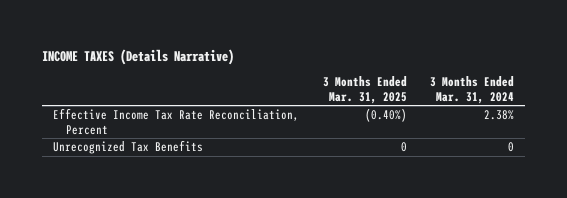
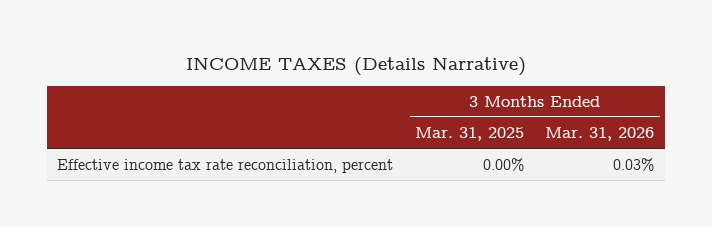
- | 3 Months Ended Mar. 31, 2025 | 3 Months Ended Mar. 31, 2024
+ | 3 Months Ended Mar. 31, 2025 | 3 Months Ended Mar. 31, 2026
- Effective Income Tax Rate Reconciliation, Percent | (0.40%) | 2.38%
- Unrecognized Tax Benefits | 0 | 0
+ Effective income tax rate reconciliation, percent | 0.00% | 0.03%

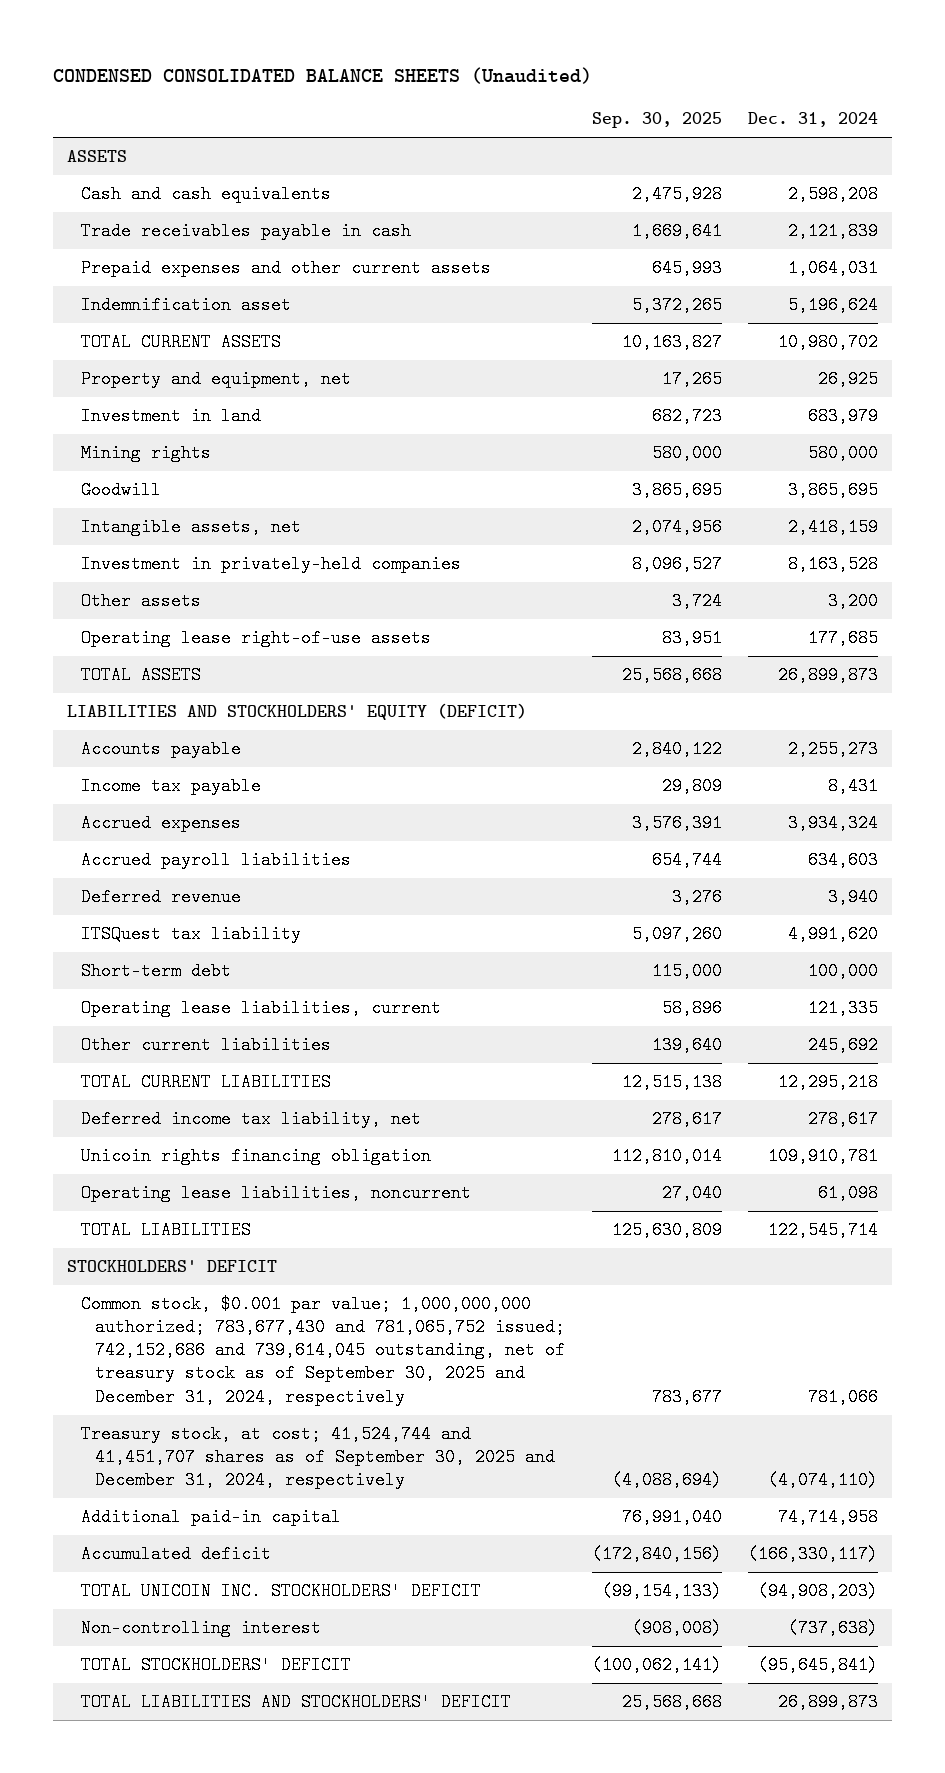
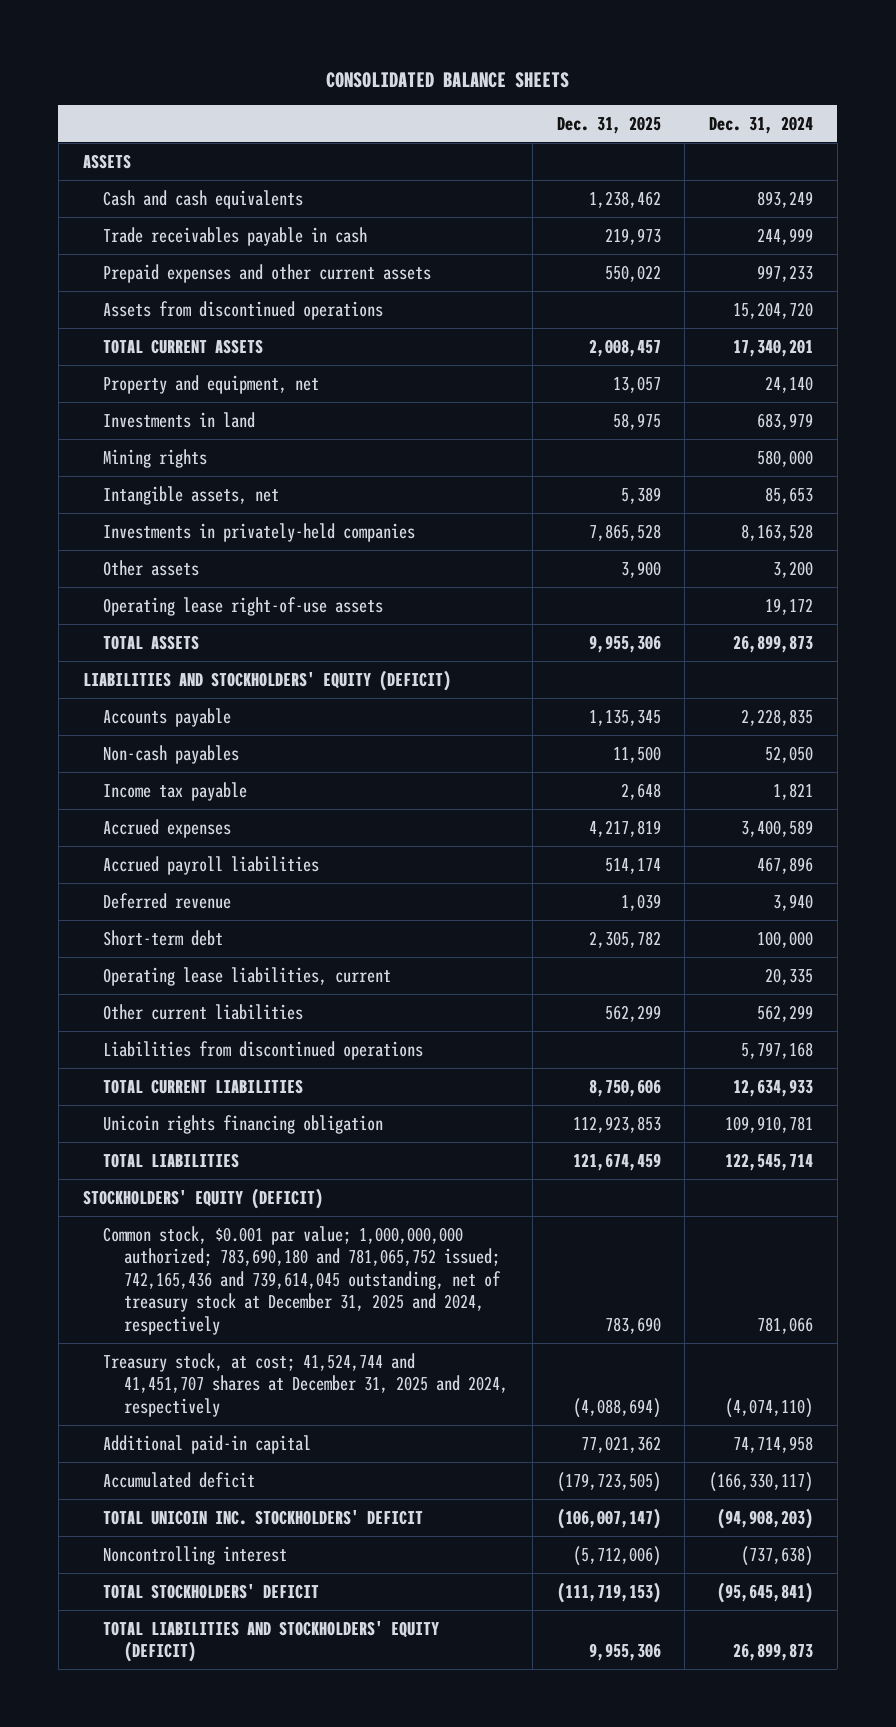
- CONDENSED CONSOLIDATED BALANCE SHEETS (Unaudited)
+ CONSOLIDATED BALANCE SHEETS
- | Sep. 30, 2025 | Dec. 31, 2024
+ | Dec. 31, 2025 | Dec. 31, 2024
- Cash and cash equivalents | 2,475,928 | 2,598,208
- Trade receivables payable in cash | 1,669,641 | 2,121,839
- Prepaid expenses and other current assets | 645,993 | 1,064,031
- Indemnification asset | 5,372,265 | 5,196,624
- TOTAL CURRENT ASSETS | 10,163,827 | 10,980,702
- Property and equipment, net | 17,265 | 26,925
- Investment in land | 682,723 | 683,979
+ Cash and cash equivalents | 1,238,462 | 893,249
+ Trade receivables payable in cash | 219,973 | 244,999
+ Prepaid expenses and other current assets | 550,022 | 997,233
+ Assets from discontinued operations | | 15,204,720
+ TOTAL CURRENT ASSETS | 2,008,457 | 17,340,201
+ Property and equipment, net | 13,057 | 24,140
+ Investments in land | 58,975 | 683,979
- Goodwill | 3,865,695 | 3,865,695
- Intangible assets, net | 2,074,956 | 2,418,159
- Investment in privately-held companies | 8,096,527 | 8,163,528
+ Intangible assets, net | 5,389 | 85,653
+ Investments in privately-held companies | 7,865,528 | 8,163,528
- Operating lease right-of-use assets | 83,951 | 177,685
+ Operating lease right-of-use assets | | 19,172
- Accounts payable | 2,840,122 | 2,255,273
- Income tax payable | 29,809 | 8,431
- Accrued expenses | 3,576,391 | 3,934,324
- Accrued payroll liabilities | 654,744 | 634,603
+ Accounts payable | 1,135,345 | 2,228,835
+ Non-cash payables | 11,500 | 52,050
+ Income tax payable | 2,648 | 1,821
+ Accrued expenses | 4,217,819 | 3,400,589
+ Accrued payroll liabilities | 514,174 | 467,896
- ITSQuest tax liability | 5,097,260 | 4,991,620
- Operating lease liabilities, current | 58,896 | 121,335
- Other current liabilities | 139,640 | 245,692
- TOTAL CURRENT LIABILITIES | 12,515,138 | 12,295,218
- Deferred income tax liability, net | 278,617 | 278,617
+ Operating lease liabilities, current | | 20,335
+ Other current liabilities | 562,299 | 562,299
+ Liabilities from discontinued operations | | 5,797,168
+ TOTAL CURRENT LIABILITIES | 8,750,606 | 12,634,933
- Operating lease liabilities, noncurrent | 27,040 | 61,098
- STOCKHOLDERS' DEFICIT
- Common stock, $0.001 par value; 1,000,000,000 authorized; 783,677,430 and 781,065,752 issued; 742,152,686 and 739,614,045 outstanding, net of treasury stock as of September 30, 2025 and December 31, 2024, respectively | 783,677 | 781,066
- Treasury stock, at cost; 41,524,744 and 41,451,707 shares as of September 30, 2025 and December 31, 2024, respectively | (4,088,694) | (4,074,110)
+ STOCKHOLDERS' EQUITY (DEFICIT)
+ Common stock, $0.001 par value; 1,000,000,000 authorized; 783,690,180 and 781,065,752 issued; 742,165,436 and 739,614,045 outstanding, net of treasury stock at December 31, 2025 and 2024, respectively | 783,690 | 781,066
+ Treasury stock, at cost; 41,524,744 and 41,451,707 shares at December 31, 2025 and 2024, respectively | (4,088,694) | (4,074,110)
- Non-controlling interest | (908,008) | (737,638)
+ Noncontrolling interest | (5,712,006) | (737,638)
- TOTAL LIABILITIES AND STOCKHOLDERS' DEFICIT | 25,568,668 | 26,899,873
+ TOTAL LIABILITIES AND STOCKHOLDERS' EQUITY (DEFICIT) | 9,955,306 | 26,899,873

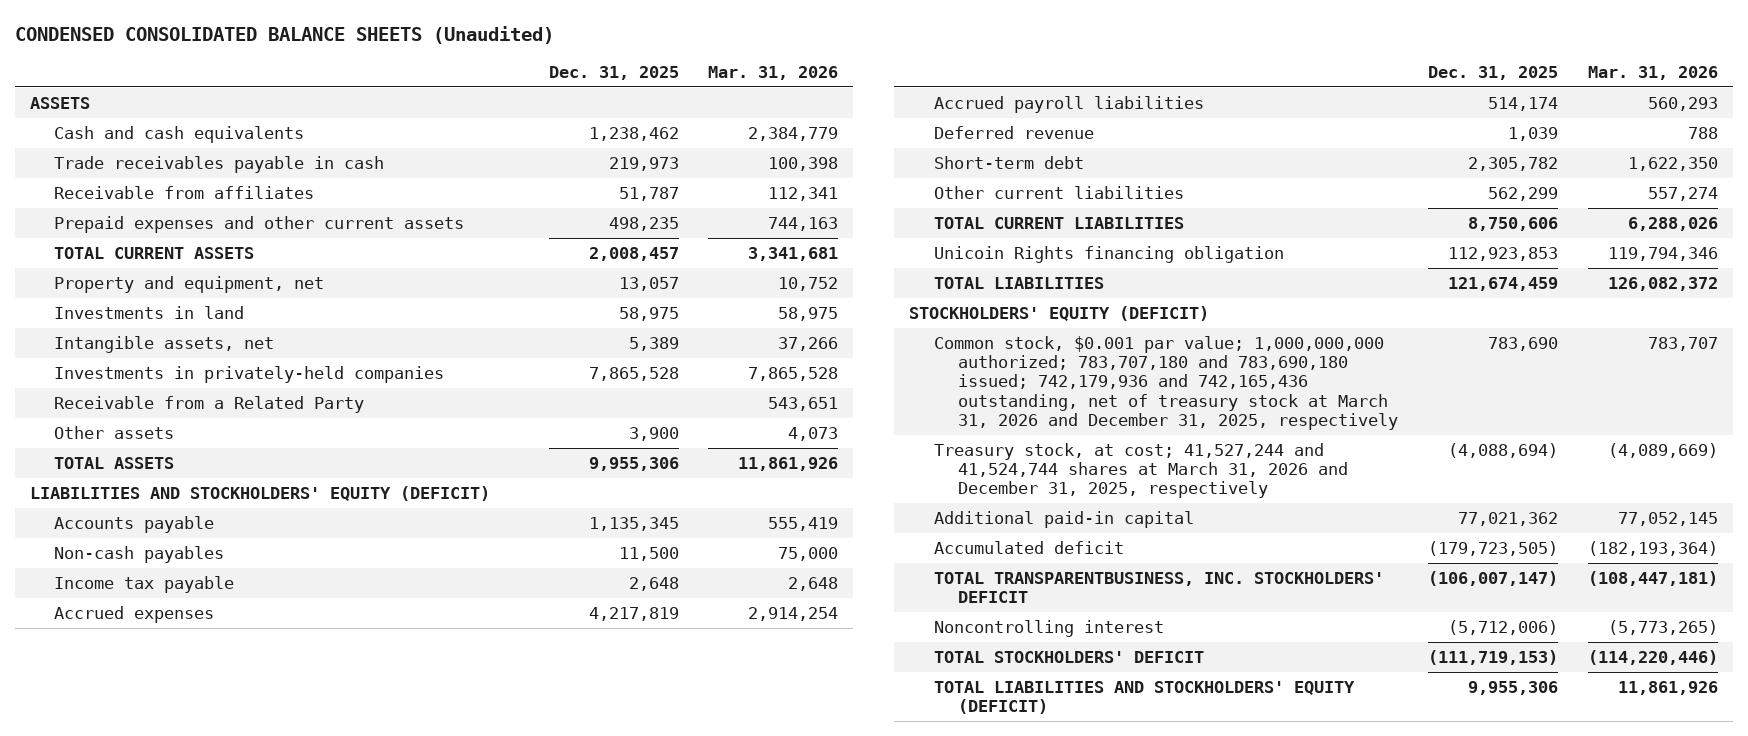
- CONSOLIDATED BALANCE SHEETS
+ CONDENSED CONSOLIDATED BALANCE SHEETS (Unaudited)
- | Dec. 31, 2025 | Dec. 31, 2024
+ | Dec. 31, 2025 | Mar. 31, 2026
- Prepaid expenses and other current assets | 550,022 | 997,233
- Assets from discontinued operations | | 15,204,720
+ Receivable from affiliates | 51,787 | 112,341
+ Prepaid expenses and other current assets | 498,235 | 744,163
- Mining rights | | 580,000
+ Receivable from a Related Party | | 543,651
- Operating lease right-of-use assets | | 19,172
- Operating lease liabilities, current | | 20,335
- Liabilities from discontinued operations | | 5,797,168
- Unicoin rights financing obligation | 112,923,853 | 109,910,781
+ Unicoin Rights financing obligation | 112,923,853 | 119,794,346
- Common stock, $0.001 par value; 1,000,000,000 authorized; 783,690,180 and 781,065,752 issued; 742,165,436 and 739,614,045 outstanding, net of treasury stock at December 31, 2025 and 2024, respectively | 783,690 | 781,066
- Treasury stock, at cost; 41,524,744 and 41,451,707 shares at December 31, 2025 and 2024, respectively | (4,088,694) | (4,074,110)
+ Common stock, $0.001 par value; 1,000,000,000 authorized; 783,707,180 and 783,690,180 issued; 742,179,936 and 742,165,436 outstanding, net of treasury stock at March 31, 2026 and December 31, 2025, respectively | 783,690 | 783,707
+ Treasury stock, at cost; 41,527,244 and 41,524,744 shares at March 31, 2026 and December 31, 2025, respectively | (4,088,694) | (4,089,669)
- TOTAL UNICOIN INC. STOCKHOLDERS' DEFICIT | (106,007,147) | (94,908,203)
+ TOTAL TRANSPARENTBUSINESS, INC. STOCKHOLDERS' DEFICIT | (106,007,147) | (108,447,181)

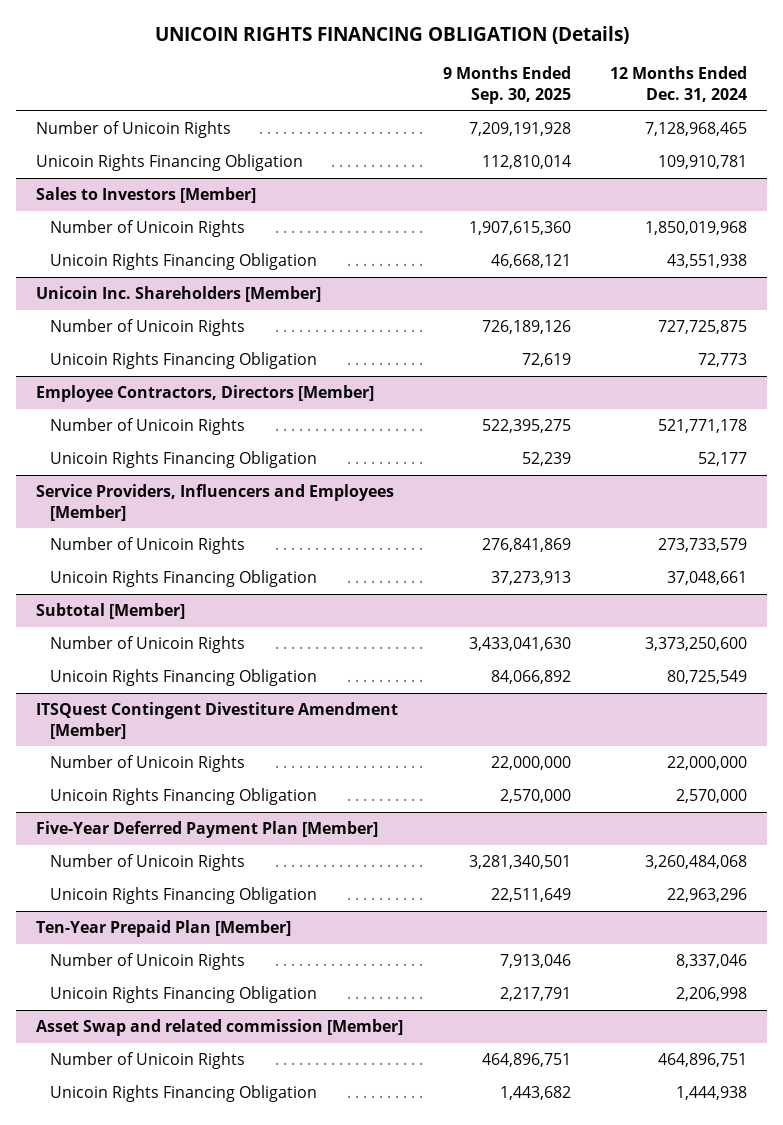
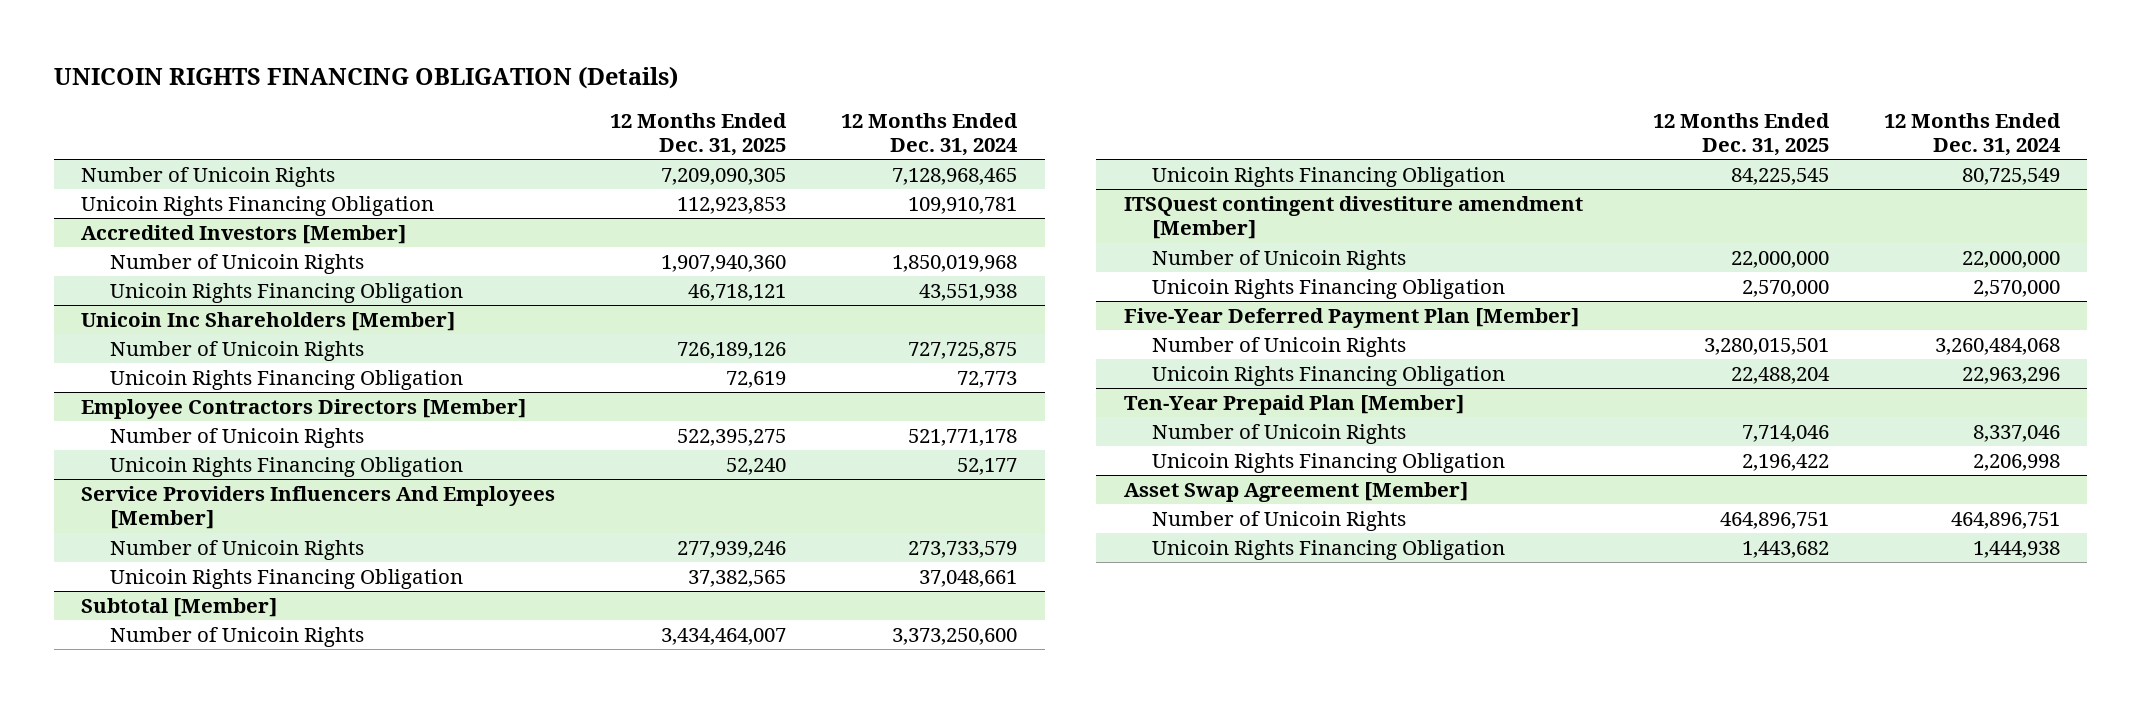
- | 9 Months Ended Sep. 30, 2025 | 12 Months Ended Dec. 31, 2024
+ | 12 Months Ended Dec. 31, 2025 | 12 Months Ended Dec. 31, 2024
- Sales to Investors [Member]
+ Accredited Investors [Member]
- Unicoin Inc. Shareholders [Member]
+ Unicoin Inc Shareholders [Member]
- Employee Contractors, Directors [Member]
+ Employee Contractors Directors [Member]
- Service Providers, Influencers and Employees [Member]
+ Service Providers Influencers And Employees [Member]
- ITSQuest Contingent Divestiture Amendment [Member]
+ ITSQuest contingent divestiture amendment [Member]
- Asset Swap and related commission [Member]
+ Asset Swap Agreement [Member]

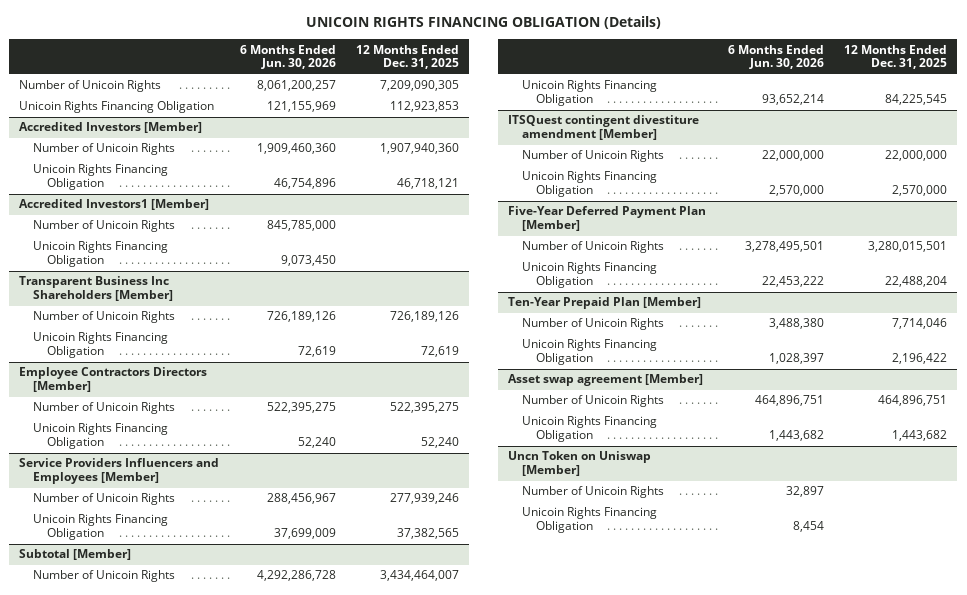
- | 12 Months Ended Dec. 31, 2025 | 12 Months Ended Dec. 31, 2024
+ | 6 Months Ended Jun. 30, 2026 | 12 Months Ended Dec. 31, 2025
- Unicoin Inc Shareholders [Member]
+ Accredited Investors1 [Member]
+ Number of Unicoin Rights | 845,785,000 |
+ Unicoin Rights Financing Obligation | 9,073,450 |
+ Transparent Business Inc Shareholders [Member]
- Service Providers Influencers And Employees [Member]
+ Service Providers Influencers and Employees [Member]
- Asset Swap Agreement [Member]
+ Asset swap agreement [Member]
+ Uncn Token on Uniswap [Member]
+ Number of Unicoin Rights | 32,897 |
+ Unicoin Rights Financing Obligation | 8,454 |

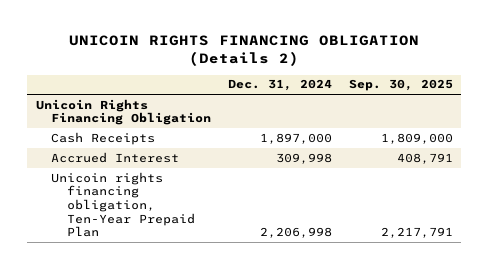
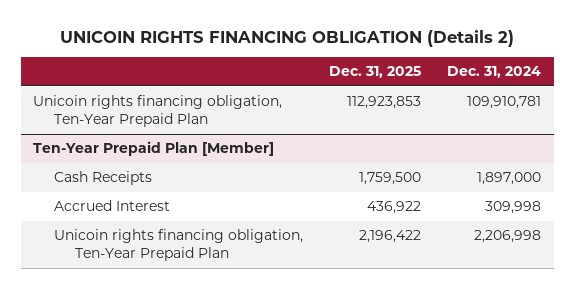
- | Dec. 31, 2024 | Sep. 30, 2025
+ | Dec. 31, 2025 | Dec. 31, 2024
- Unicoin Rights Financing Obligation
+ Unicoin rights financing obligation, Ten-Year Prepaid Plan | 112,923,853 | 109,910,781
+ Ten-Year Prepaid Plan [Member]

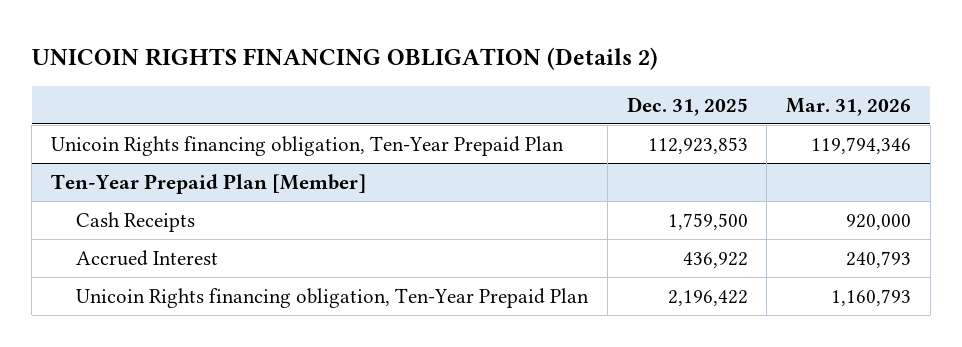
- | Dec. 31, 2025 | Dec. 31, 2024
+ | Dec. 31, 2025 | Mar. 31, 2026
- Unicoin rights financing obligation, Ten-Year Prepaid Plan | 112,923,853 | 109,910,781
+ Unicoin Rights financing obligation, Ten-Year Prepaid Plan | 112,923,853 | 119,794,346
@ Ten-Year Prepaid Plan [Member]
- Unicoin rights financing obligation, Ten-Year Prepaid Plan | 2,196,422 | 2,206,998
+ Unicoin Rights financing obligation, Ten-Year Prepaid Plan | 2,196,422 | 1,160,793

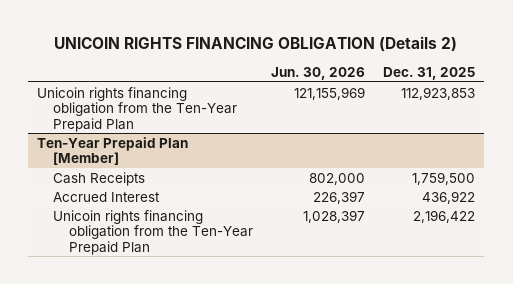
- | Dec. 31, 2025 | Mar. 31, 2026
+ | Jun. 30, 2026 | Dec. 31, 2025
- Unicoin Rights financing obligation, Ten-Year Prepaid Plan | 112,923,853 | 119,794,346
+ Unicoin rights financing obligation from the Ten-Year Prepaid Plan | 121,155,969 | 112,923,853
@ Ten-Year Prepaid Plan [Member]
- Unicoin Rights financing obligation, Ten-Year Prepaid Plan | 2,196,422 | 1,160,793
+ Unicoin rights financing obligation from the Ten-Year Prepaid Plan | 1,028,397 | 2,196,422

